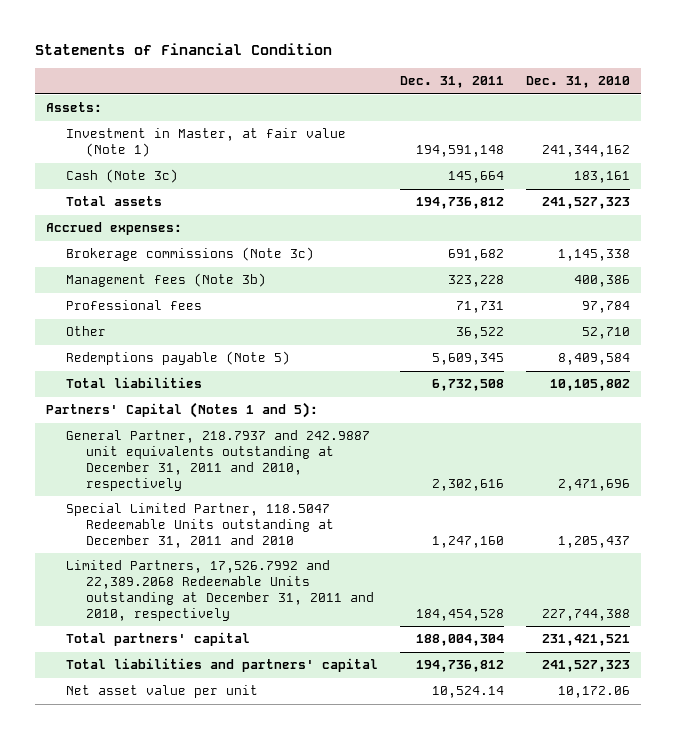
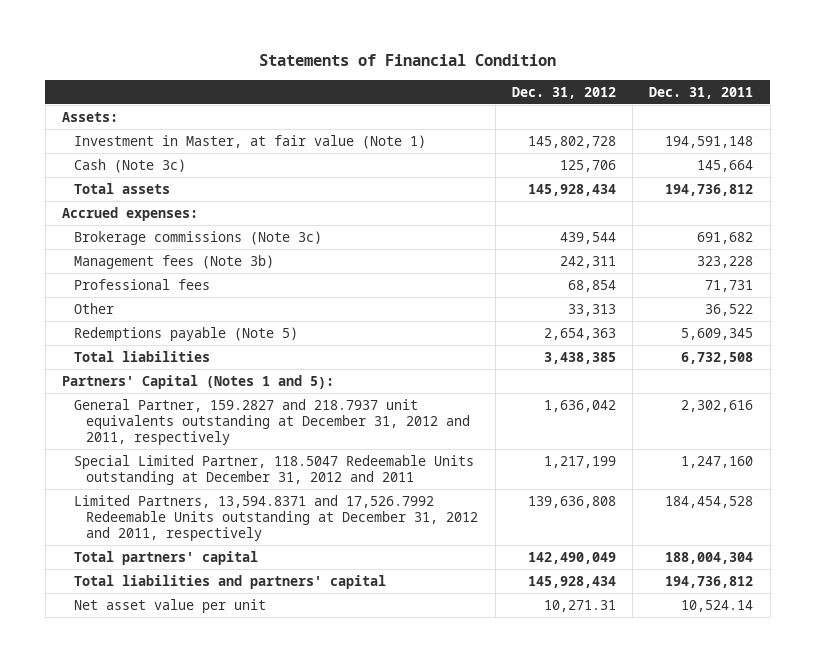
- | Dec. 31, 2011 | Dec. 31, 2010
+ | Dec. 31, 2012 | Dec. 31, 2011
- General Partner, 218.7937 and 242.9887 unit equivalents outstanding at December 31, 2011 and 2010, respectively | 2,302,616 | 2,471,696
- Special Limited Partner, 118.5047 Redeemable Units outstanding at December 31, 2011 and 2010 | 1,247,160 | 1,205,437
- Limited Partners, 17,526.7992 and 22,389.2068 Redeemable Units outstanding at December 31, 2011 and 2010, respectively | 184,454,528 | 227,744,388
+ General Partner, 159.2827 and 218.7937 unit equivalents outstanding at December 31, 2012 and 2011, respectively | 1,636,042 | 2,302,616
+ Special Limited Partner, 118.5047 Redeemable Units outstanding at December 31, 2012 and 2011 | 1,217,199 | 1,247,160
+ Limited Partners, 13,594.8371 and 17,526.7992 Redeemable Units outstanding at December 31, 2012 and 2011, respectively | 139,636,808 | 184,454,528

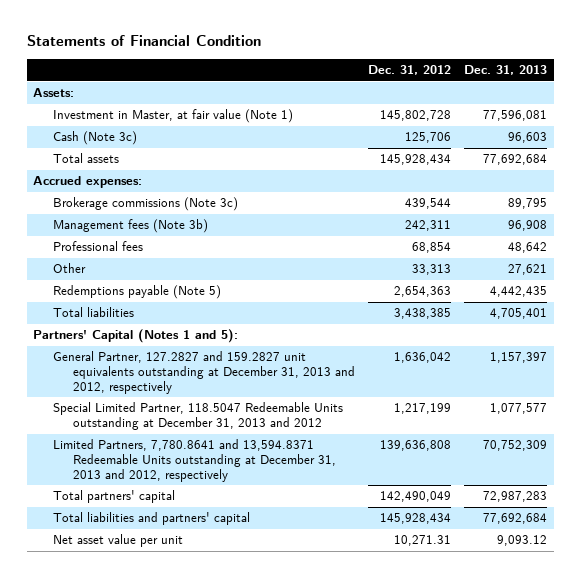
- | Dec. 31, 2012 | Dec. 31, 2011
+ | Dec. 31, 2012 | Dec. 31, 2013
- General Partner, 159.2827 and 218.7937 unit equivalents outstanding at December 31, 2012 and 2011, respectively | 1,636,042 | 2,302,616
- Special Limited Partner, 118.5047 Redeemable Units outstanding at December 31, 2012 and 2011 | 1,217,199 | 1,247,160
- Limited Partners, 13,594.8371 and 17,526.7992 Redeemable Units outstanding at December 31, 2012 and 2011, respectively | 139,636,808 | 184,454,528
+ General Partner, 127.2827 and 159.2827 unit equivalents outstanding at December 31, 2013 and 2012, respectively | 1,636,042 | 1,157,397
+ Special Limited Partner, 118.5047 Redeemable Units outstanding at December 31, 2013 and 2012 | 1,217,199 | 1,077,577
+ Limited Partners, 7,780.8641 and 13,594.8371 Redeemable Units outstanding at December 31, 2013 and 2012, respectively | 139,636,808 | 70,752,309

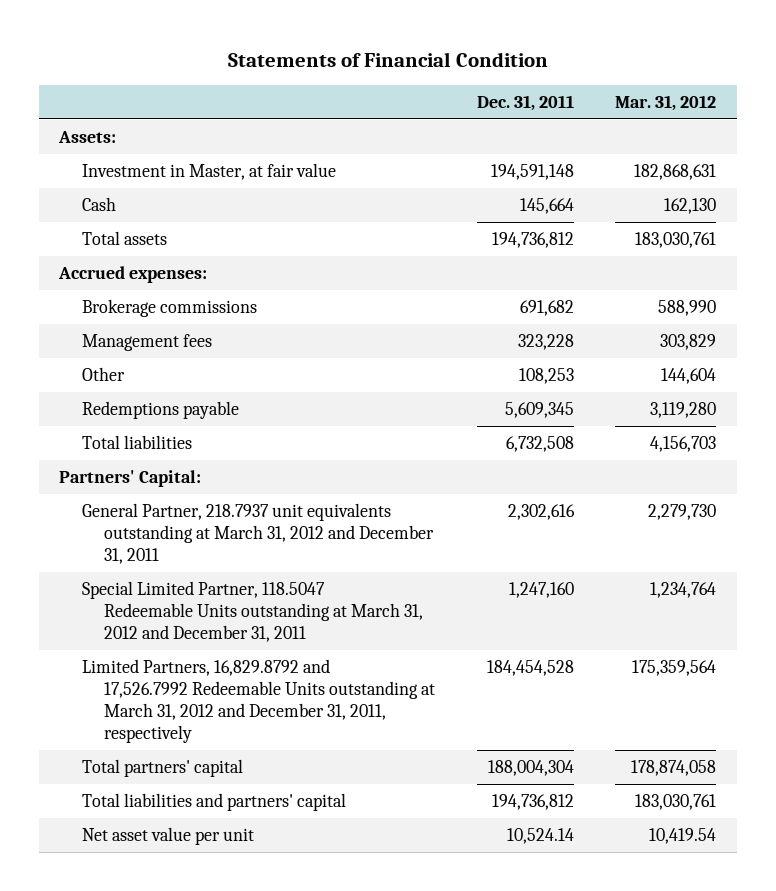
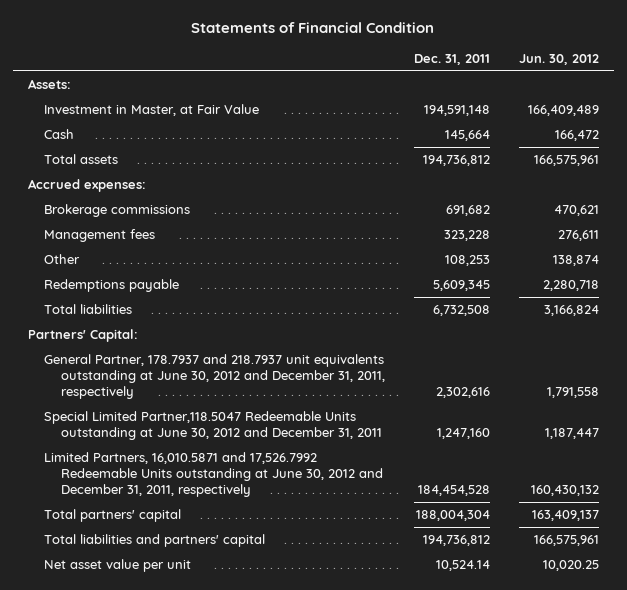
- | Dec. 31, 2011 | Mar. 31, 2012
+ | Dec. 31, 2011 | Jun. 30, 2012
- Investment in Master, at fair value | 194,591,148 | 182,868,631
+ Investment in Master, at Fair Value | 194,591,148 | 166,409,489
- General Partner, 218.7937 unit equivalents outstanding at March 31, 2012 and December 31, 2011 | 2,302,616 | 2,279,730
- Special Limited Partner, 118.5047 Redeemable Units outstanding at March 31, 2012 and December 31, 2011 | 1,247,160 | 1,234,764
- Limited Partners, 16,829.8792 and 17,526.7992 Redeemable Units outstanding at March 31, 2012 and December 31, 2011, respectively | 184,454,528 | 175,359,564
+ General Partner, 178.7937 and 218.7937 unit equivalents outstanding at June 30, 2012 and December 31, 2011, respectively | 2,302,616 | 1,791,558
+ Special Limited Partner,118.5047 Redeemable Units outstanding at June 30, 2012 and December 31, 2011 | 1,247,160 | 1,187,447
+ Limited Partners, 16,010.5871 and 17,526.7992 Redeemable Units outstanding at June 30, 2012 and December 31, 2011, respectively | 184,454,528 | 160,430,132

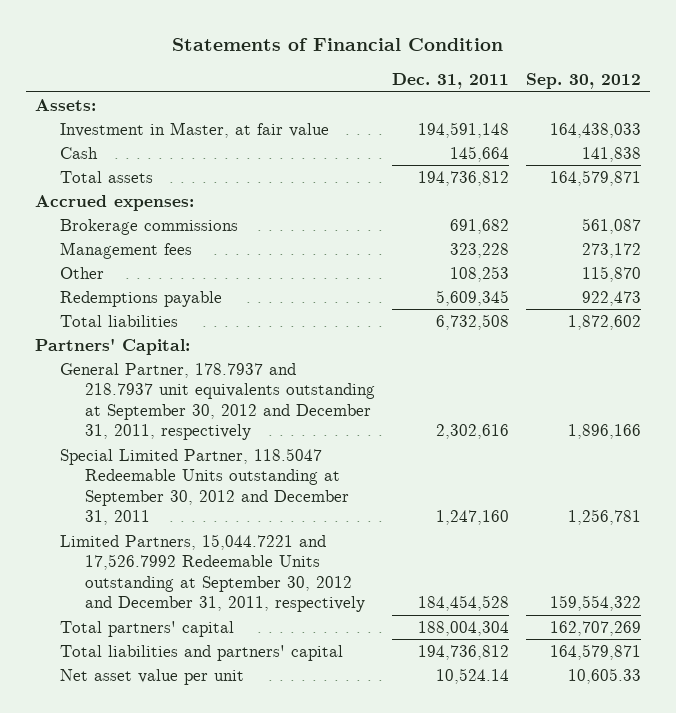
- | Dec. 31, 2011 | Jun. 30, 2012
+ | Dec. 31, 2011 | Sep. 30, 2012
- Investment in Master, at Fair Value | 194,591,148 | 166,409,489
+ Investment in Master, at fair value | 194,591,148 | 164,438,033
- General Partner, 178.7937 and 218.7937 unit equivalents outstanding at June 30, 2012 and December 31, 2011, respectively | 2,302,616 | 1,791,558
- Special Limited Partner,118.5047 Redeemable Units outstanding at June 30, 2012 and December 31, 2011 | 1,247,160 | 1,187,447
- Limited Partners, 16,010.5871 and 17,526.7992 Redeemable Units outstanding at June 30, 2012 and December 31, 2011, respectively | 184,454,528 | 160,430,132
+ General Partner, 178.7937 and 218.7937 unit equivalents outstanding at September 30, 2012 and December 31, 2011, respectively | 2,302,616 | 1,896,166
+ Special Limited Partner, 118.5047 Redeemable Units outstanding at September 30, 2012 and December 31, 2011 | 1,247,160 | 1,256,781
+ Limited Partners, 15,044.7221 and 17,526.7992 Redeemable Units outstanding at September 30, 2012 and December 31, 2011, respectively | 184,454,528 | 159,554,322

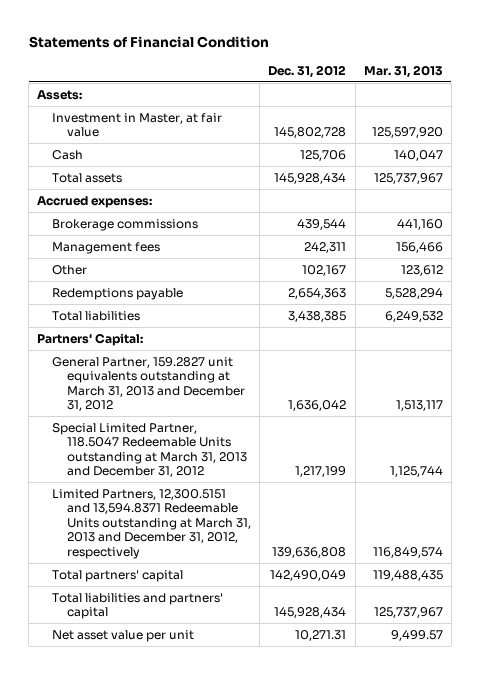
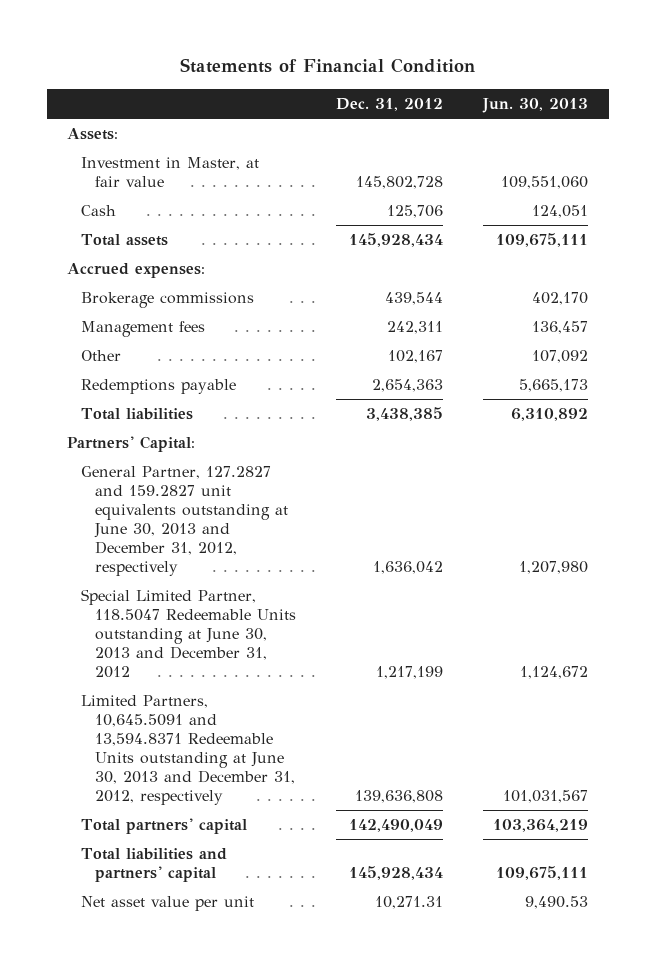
- | Dec. 31, 2012 | Mar. 31, 2013
+ | Dec. 31, 2012 | Jun. 30, 2013
- General Partner, 159.2827 unit equivalents outstanding at March 31, 2013 and December 31, 2012 | 1,636,042 | 1,513,117
- Special Limited Partner, 118.5047 Redeemable Units outstanding at March 31, 2013 and December 31, 2012 | 1,217,199 | 1,125,744
- Limited Partners, 12,300.5151 and 13,594.8371 Redeemable Units outstanding at March 31, 2013 and December 31, 2012, respectively | 139,636,808 | 116,849,574
+ General Partner, 127.2827 and 159.2827 unit equivalents outstanding at June 30, 2013 and December 31, 2012, respectively | 1,636,042 | 1,207,980
+ Special Limited Partner, 118.5047 Redeemable Units outstanding at June 30, 2013 and December 31, 2012 | 1,217,199 | 1,124,672
+ Limited Partners, 10,645.5091 and 13,594.8371 Redeemable Units outstanding at June 30, 2013 and December 31, 2012, respectively | 139,636,808 | 101,031,567

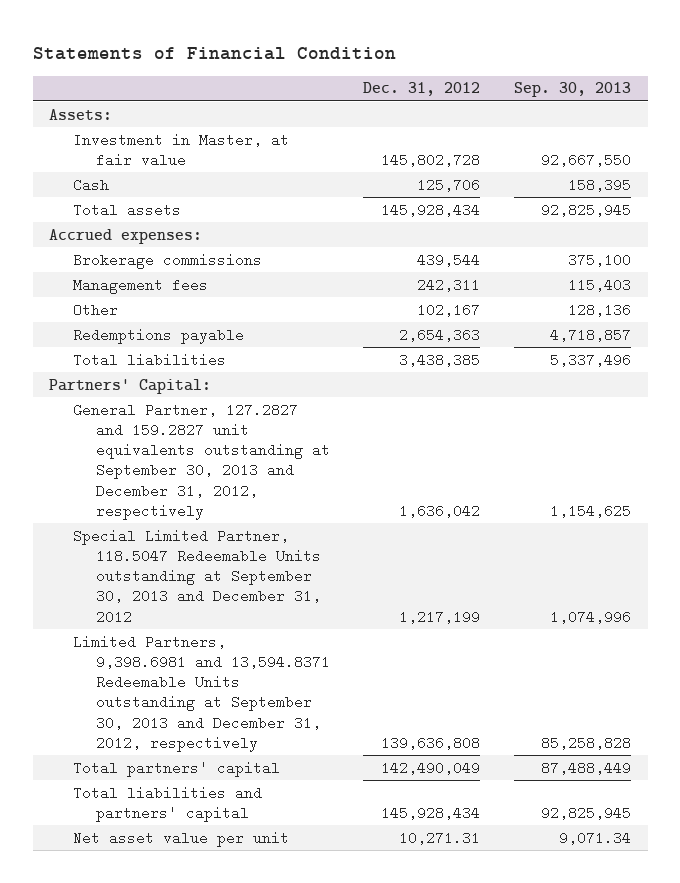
- | Dec. 31, 2012 | Jun. 30, 2013
+ | Dec. 31, 2012 | Sep. 30, 2013
- General Partner, 127.2827 and 159.2827 unit equivalents outstanding at June 30, 2013 and December 31, 2012, respectively | 1,636,042 | 1,207,980
- Special Limited Partner, 118.5047 Redeemable Units outstanding at June 30, 2013 and December 31, 2012 | 1,217,199 | 1,124,672
- Limited Partners, 10,645.5091 and 13,594.8371 Redeemable Units outstanding at June 30, 2013 and December 31, 2012, respectively | 139,636,808 | 101,031,567
+ General Partner, 127.2827 and 159.2827 unit equivalents outstanding at September 30, 2013 and December 31, 2012, respectively | 1,636,042 | 1,154,625
+ Special Limited Partner, 118.5047 Redeemable Units outstanding at September 30, 2013 and December 31, 2012 | 1,217,199 | 1,074,996
+ Limited Partners, 9,398.6981 and 13,594.8371 Redeemable Units outstanding at September 30, 2013 and December 31, 2012, respectively | 139,636,808 | 85,258,828

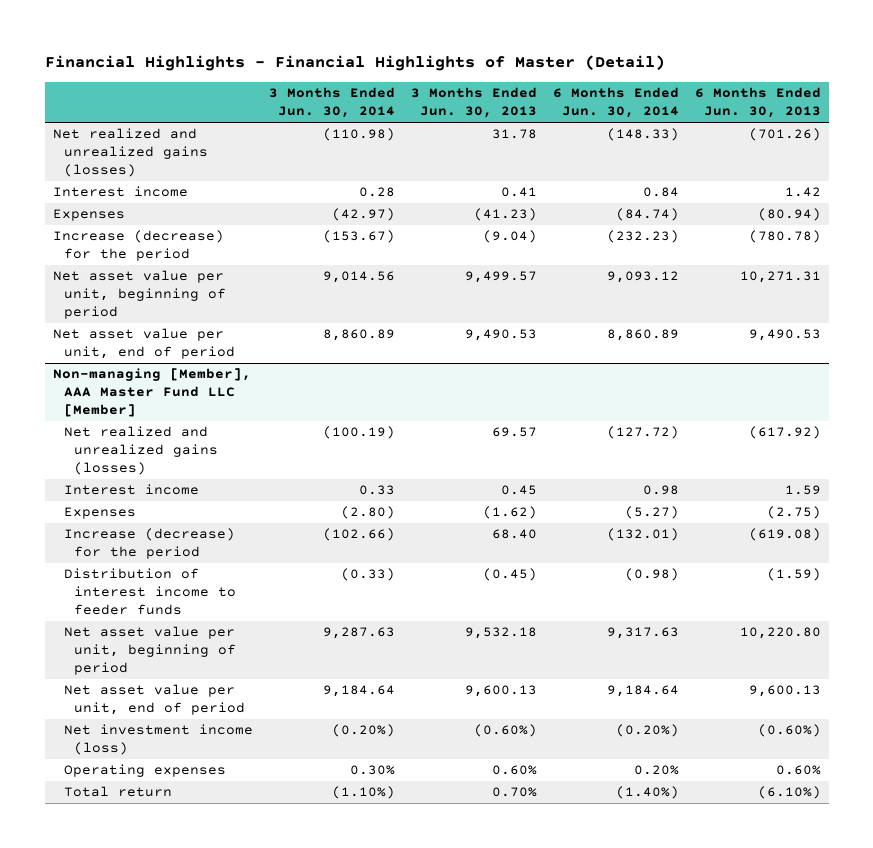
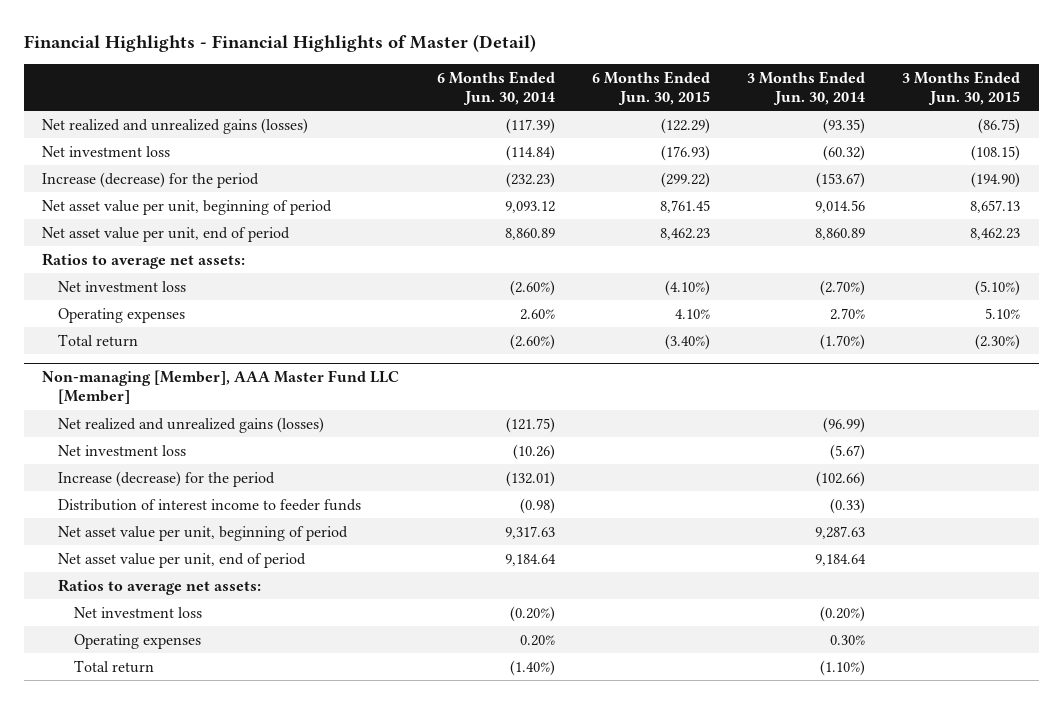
- | 3 Months Ended Jun. 30, 2014 | 3 Months Ended Jun. 30, 2013 | 6 Months Ended Jun. 30, 2014 | 6 Months Ended Jun. 30, 2013
+ | 6 Months Ended Jun. 30, 2014 | 6 Months Ended Jun. 30, 2015 | 3 Months Ended Jun. 30, 2014 | 3 Months Ended Jun. 30, 2015
- Net realized and unrealized gains (losses) | (110.98) | 31.78 | (148.33) | (701.26)
- Interest income | 0.28 | 0.41 | 0.84 | 1.42
- Expenses | (42.97) | (41.23) | (84.74) | (80.94)
+ Net realized and unrealized gains (losses) | (117.39) | (122.29) | (93.35) | (86.75)
+ Net investment loss | (114.84) | (176.93) | (60.32) | (108.15)
+ Ratios to average net assets:
+ Net investment loss | (2.60%) | (4.10%) | (2.70%) | (5.10%)
+ Operating expenses | 2.60% | 4.10% | 2.70% | 5.10%
+ Total return | (2.60%) | (3.40%) | (1.70%) | (2.30%)
@ Non-managing [Member], AAA Master Fund LLC [Member]
- Net realized and unrealized gains (losses) | (100.19) | 69.57 | (127.72) | (617.92)
- Interest income | 0.33 | 0.45 | 0.98 | 1.59
- Expenses | (2.80) | (1.62) | (5.27) | (2.75)
+ Net realized and unrealized gains (losses) | (121.75) | | (96.99) |
+ Net investment loss | (10.26) | | (5.67) |
- Net investment income (loss) | (0.20%) | (0.60%) | (0.20%) | (0.60%)
+ Ratios to average net assets:
+ Net investment loss | (0.20%) | | (0.20%) |

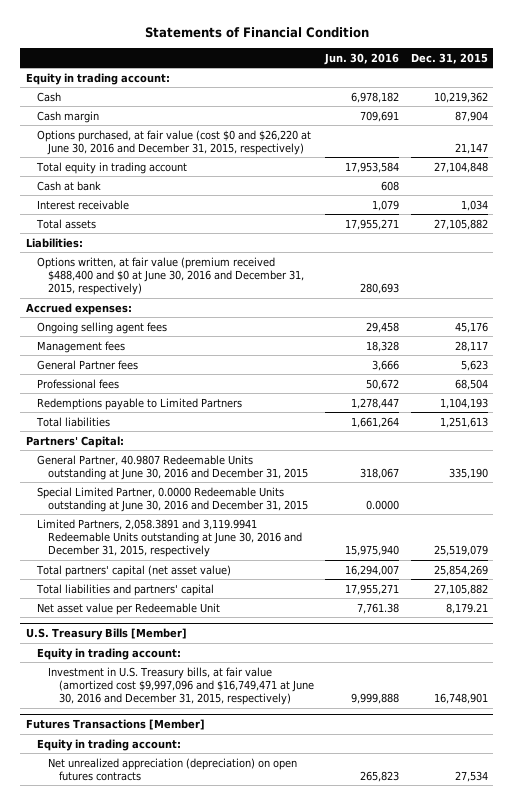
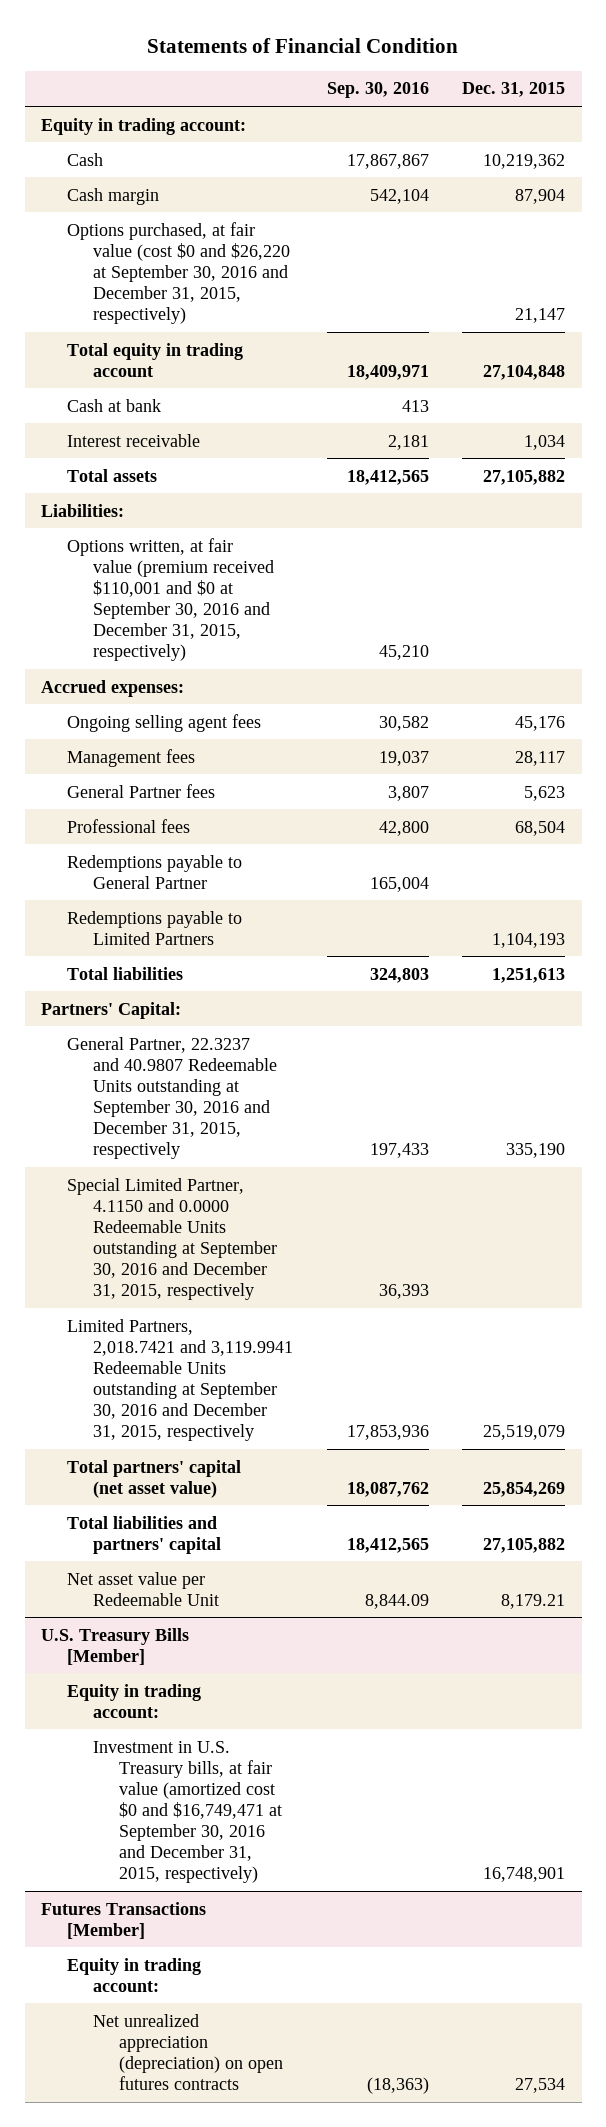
- | Jun. 30, 2016 | Dec. 31, 2015
+ | Sep. 30, 2016 | Dec. 31, 2015
- Options purchased, at fair value (cost $0 and $26,220 at June 30, 2016 and December 31, 2015, respectively) | | 21,147
+ Options purchased, at fair value (cost $0 and $26,220 at September 30, 2016 and December 31, 2015, respectively) | | 21,147
- Options written, at fair value (premium received $488,400 and $0 at June 30, 2016 and December 31, 2015, respectively) | 280,693 |
+ Options written, at fair value (premium received $110,001 and $0 at September 30, 2016 and December 31, 2015, respectively) | 45,210 |
+ Redemptions payable to General Partner | 165,004 |
- General Partner, 40.9807 Redeemable Units outstanding at June 30, 2016 and December 31, 2015 | 318,067 | 335,190
- Special Limited Partner, 0.0000 Redeemable Units outstanding at June 30, 2016 and December 31, 2015 | 0.0000 |
- Limited Partners, 2,058.3891 and 3,119.9941 Redeemable Units outstanding at June 30, 2016 and December 31, 2015, respectively | 15,975,940 | 25,519,079
+ General Partner, 22.3237 and 40.9807 Redeemable Units outstanding at September 30, 2016 and December 31, 2015, respectively | 197,433 | 335,190
+ Special Limited Partner, 4.1150 and 0.0000 Redeemable Units outstanding at September 30, 2016 and December 31, 2015, respectively | 36,393 |
+ Limited Partners, 2,018.7421 and 3,119.9941 Redeemable Units outstanding at September 30, 2016 and December 31, 2015, respectively | 17,853,936 | 25,519,079
@ U.S. Treasury Bills [Member]
- Investment in U.S. Treasury bills, at fair value (amortized cost $9,997,096 and $16,749,471 at June 30, 2016 and December 31, 2015, respectively) | 9,999,888 | 16,748,901
+ Investment in U.S. Treasury bills, at fair value (amortized cost $0 and $16,749,471 at September 30, 2016 and December 31, 2015, respectively) | | 16,748,901

